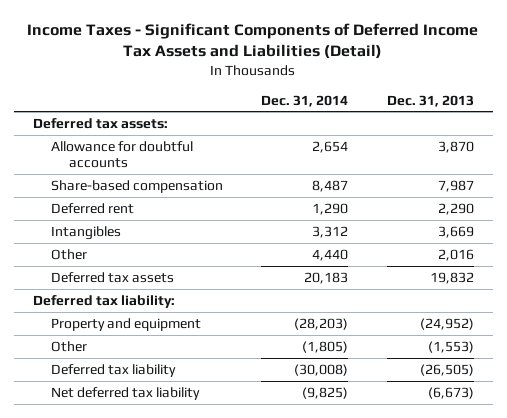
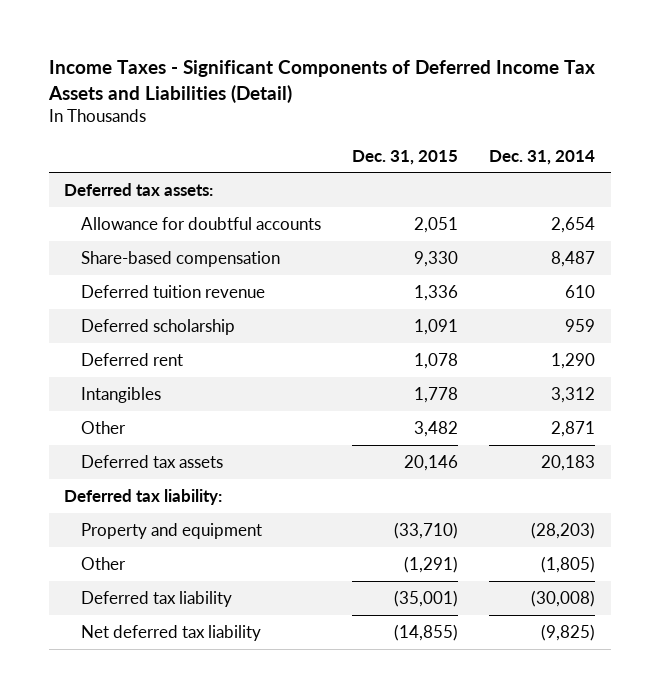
- | Dec. 31, 2014 | Dec. 31, 2013
+ | Dec. 31, 2015 | Dec. 31, 2014
+ Deferred tuition revenue | 1,336 | 610
+ Deferred scholarship | 1,091 | 959
- Other | 4,440 | 2,016
+ Other | 3,482 | 2,871

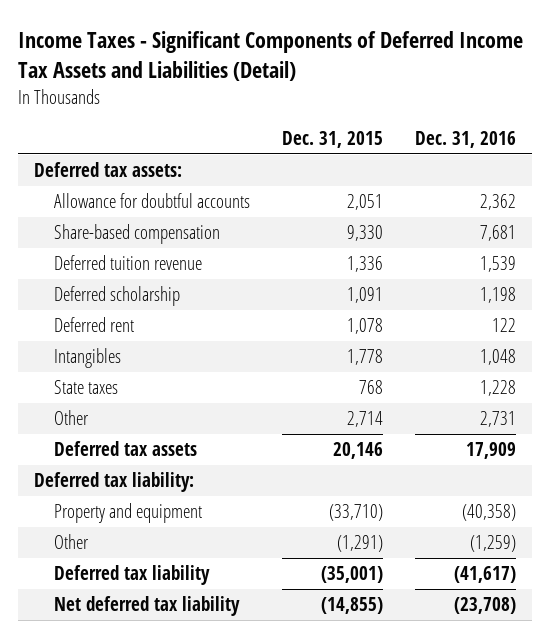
- | Dec. 31, 2015 | Dec. 31, 2014
+ | Dec. 31, 2015 | Dec. 31, 2016
- Other | 3,482 | 2,871
+ State taxes | 768 | 1,228
+ Other | 2,714 | 2,731

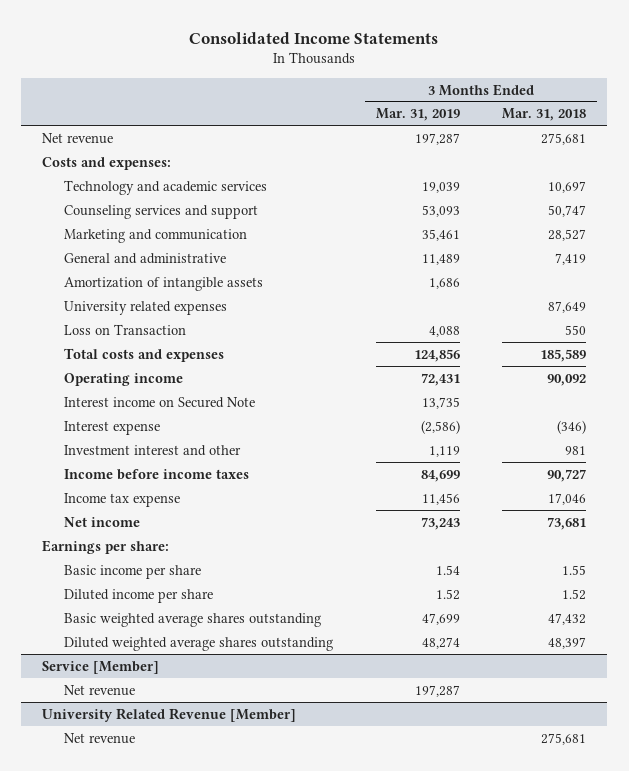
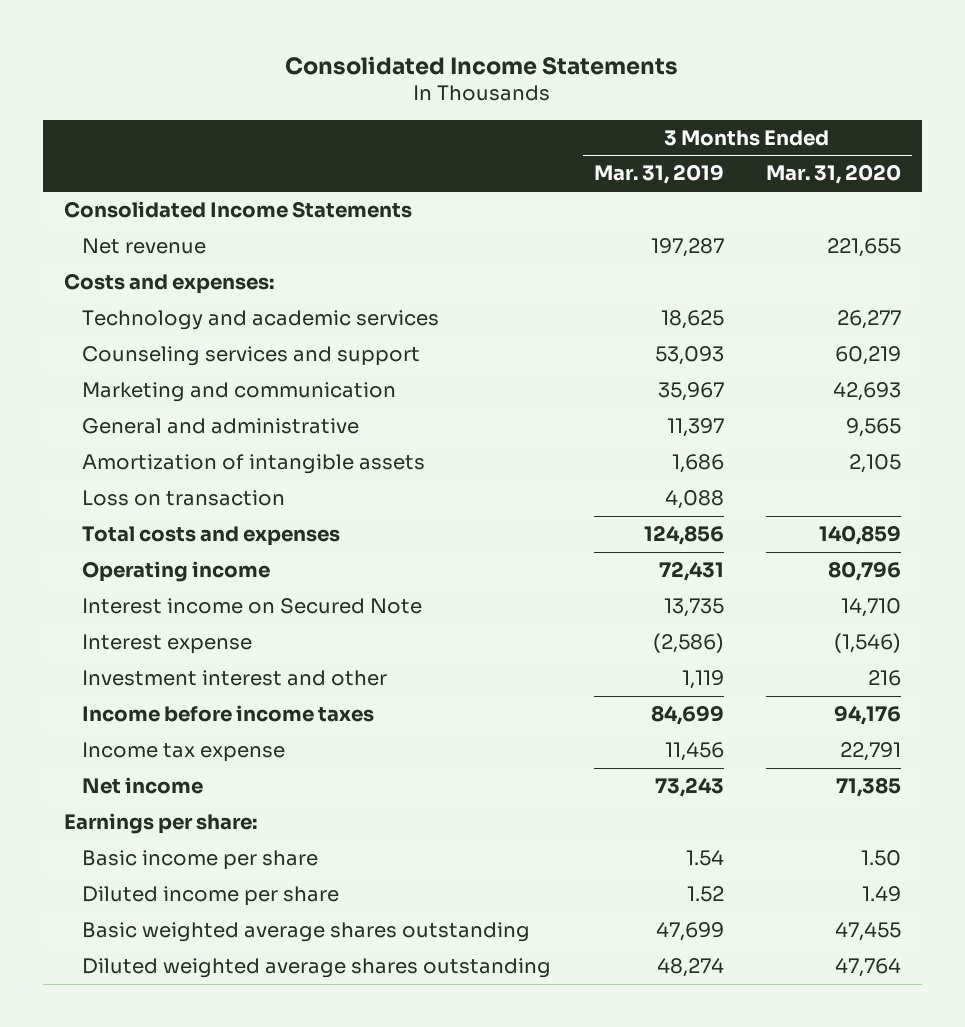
- | 3 Months Ended Mar. 31, 2019 | 3 Months Ended Mar. 31, 2018
+ | 3 Months Ended Mar. 31, 2019 | 3 Months Ended Mar. 31, 2020
+ Consolidated Income Statements
- Technology and academic services | 19,039 | 10,697
+ Technology and academic services | 18,625 | 26,277
- Marketing and communication | 35,461 | 28,527
- General and administrative | 11,489 | 7,419
+ Marketing and communication | 35,967 | 42,693
+ General and administrative | 11,397 | 9,565
- University related expenses | | 87,649
- Loss on Transaction | 4,088 | 550
+ Loss on transaction | 4,088 |
- Service [Member]
- Net revenue | 197,287 |
- University Related Revenue [Member]
- Net revenue | | 275,681

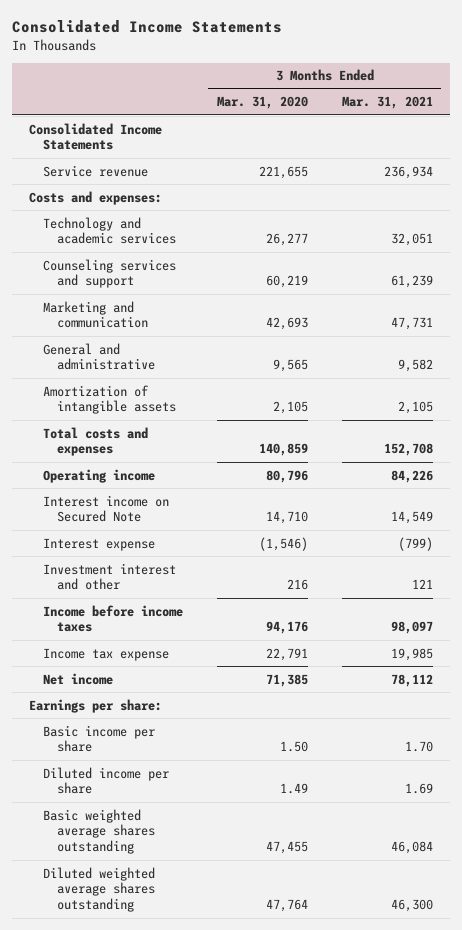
- | 3 Months Ended Mar. 31, 2019 | 3 Months Ended Mar. 31, 2020
+ | 3 Months Ended Mar. 31, 2020 | 3 Months Ended Mar. 31, 2021
- Net revenue | 197,287 | 221,655
+ Service revenue | 221,655 | 236,934
- Loss on transaction | 4,088 |

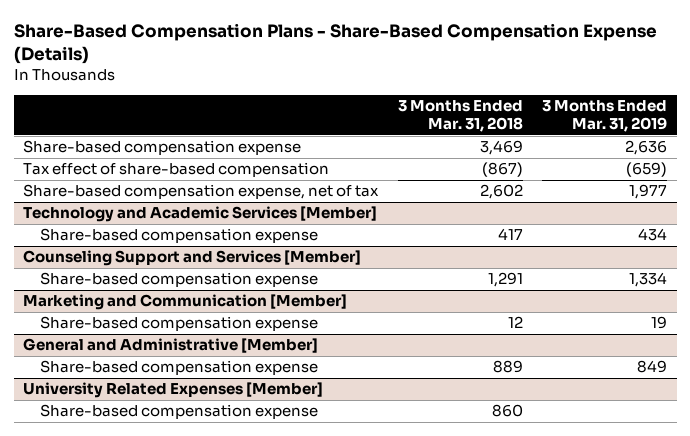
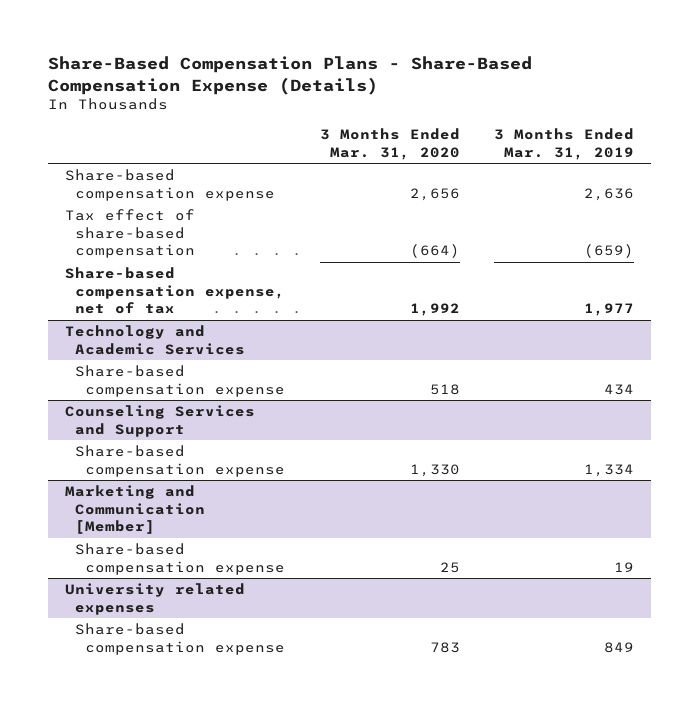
- | 3 Months Ended Mar. 31, 2018 | 3 Months Ended Mar. 31, 2019
+ | 3 Months Ended Mar. 31, 2020 | 3 Months Ended Mar. 31, 2019
- Technology and Academic Services [Member]
+ Technology and Academic Services
- Counseling Support and Services [Member]
+ Counseling Services and Support
- General and Administrative [Member]
+ University related expenses
- University Related Expenses [Member]
- Share-based compensation expense | 860 |

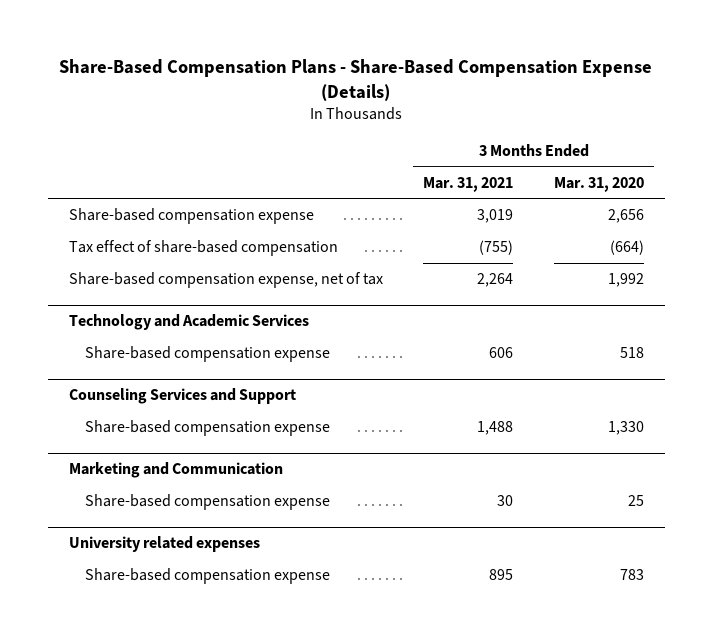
- | 3 Months Ended Mar. 31, 2020 | 3 Months Ended Mar. 31, 2019
+ | 3 Months Ended Mar. 31, 2021 | 3 Months Ended Mar. 31, 2020
- Marketing and Communication [Member]
+ Marketing and Communication

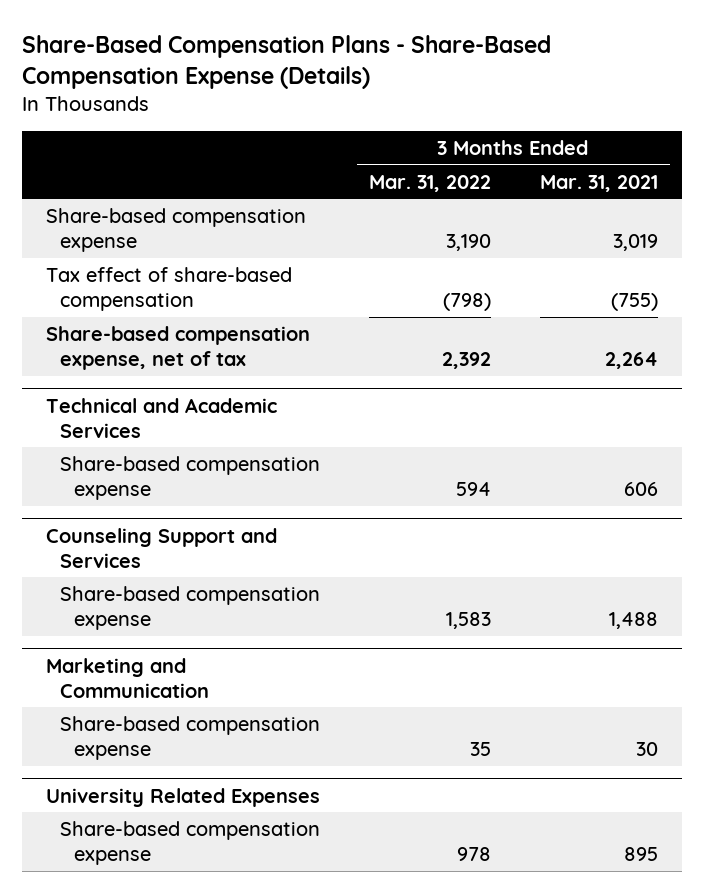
- | 3 Months Ended Mar. 31, 2021 | 3 Months Ended Mar. 31, 2020
+ | 3 Months Ended Mar. 31, 2022 | 3 Months Ended Mar. 31, 2021
- Technology and Academic Services
+ Technical and Academic Services
- Counseling Services and Support
+ Counseling Support and Services
- University related expenses
+ University Related Expenses

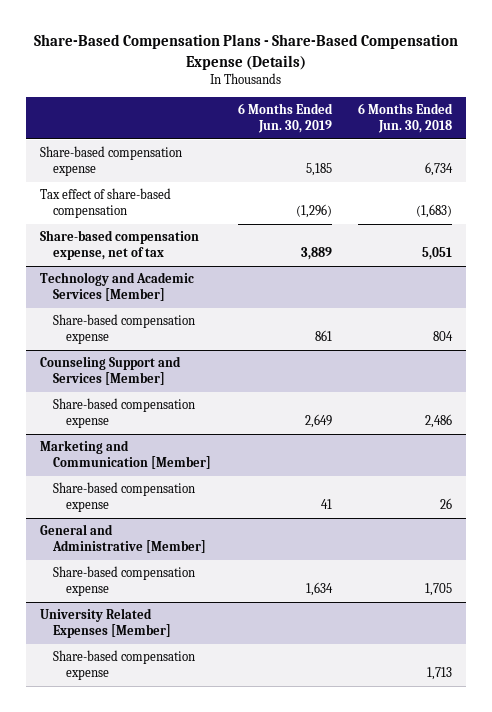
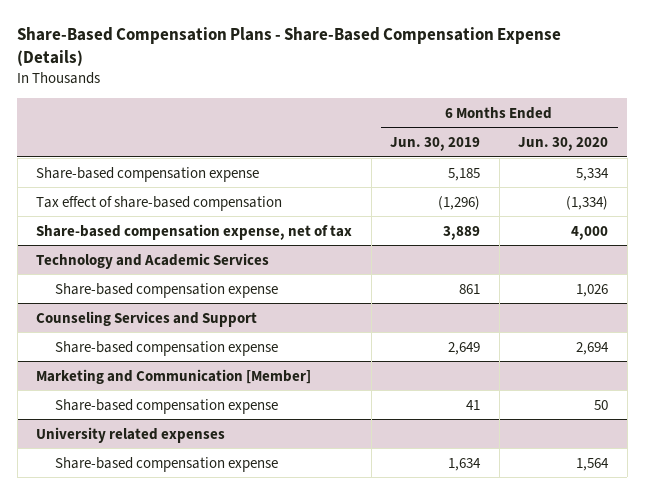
- | 6 Months Ended Jun. 30, 2019 | 6 Months Ended Jun. 30, 2018
+ | 6 Months Ended Jun. 30, 2019 | 6 Months Ended Jun. 30, 2020
- Technology and Academic Services [Member]
+ Technology and Academic Services
- Counseling Support and Services [Member]
+ Counseling Services and Support
- General and Administrative [Member]
+ University related expenses
- University Related Expenses [Member]
- Share-based compensation expense | | 1,713

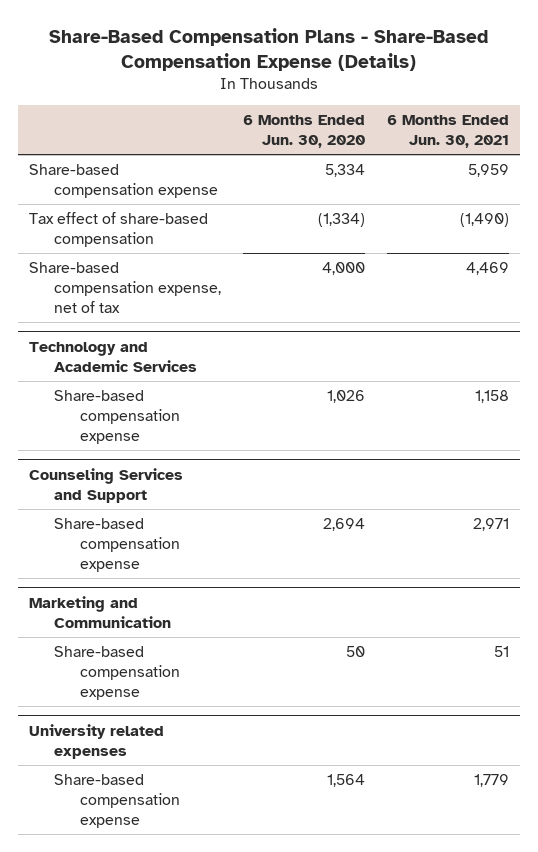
- | 6 Months Ended Jun. 30, 2019 | 6 Months Ended Jun. 30, 2020
+ | 6 Months Ended Jun. 30, 2020 | 6 Months Ended Jun. 30, 2021
- Marketing and Communication [Member]
+ Marketing and Communication

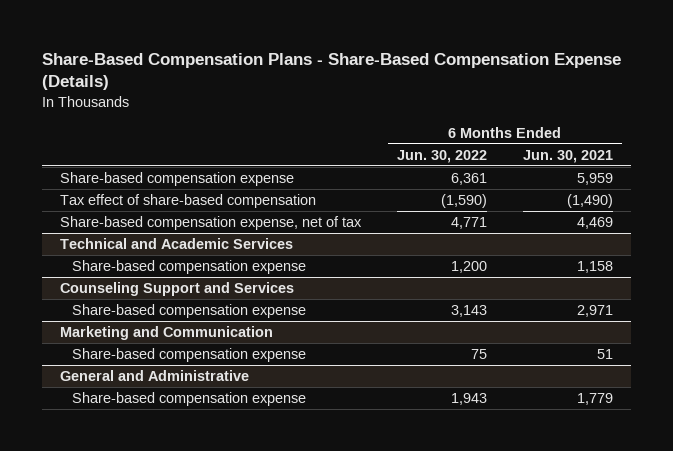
- | 6 Months Ended Jun. 30, 2020 | 6 Months Ended Jun. 30, 2021
+ | 6 Months Ended Jun. 30, 2022 | 6 Months Ended Jun. 30, 2021
- Technology and Academic Services
+ Technical and Academic Services
- Counseling Services and Support
+ Counseling Support and Services
- University related expenses
+ General and Administrative

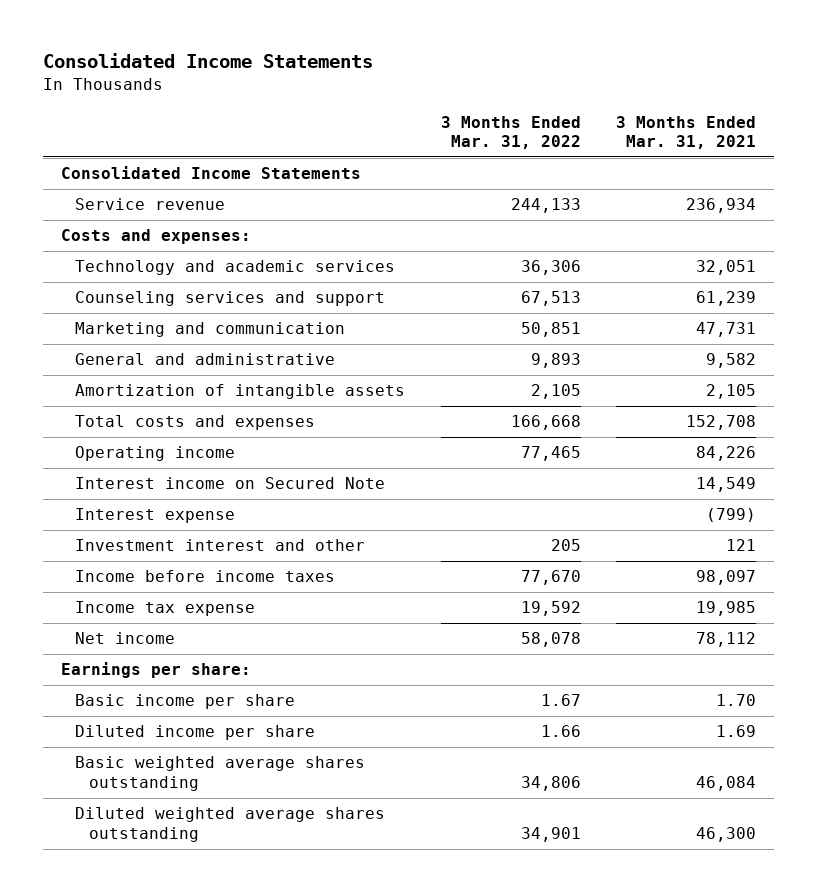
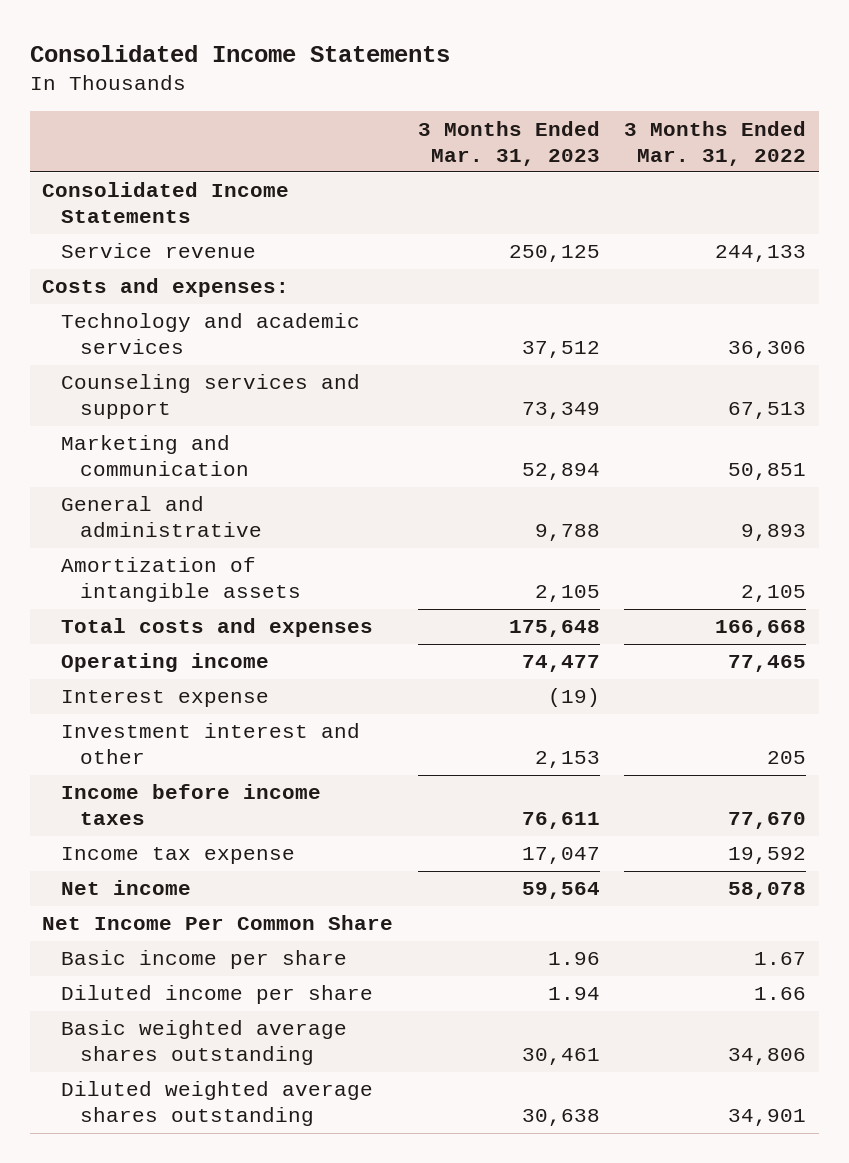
- | 3 Months Ended Mar. 31, 2022 | 3 Months Ended Mar. 31, 2021
+ | 3 Months Ended Mar. 31, 2023 | 3 Months Ended Mar. 31, 2022
- Interest income on Secured Note | | 14,549
- Earnings per share:
+ Net Income Per Common Share

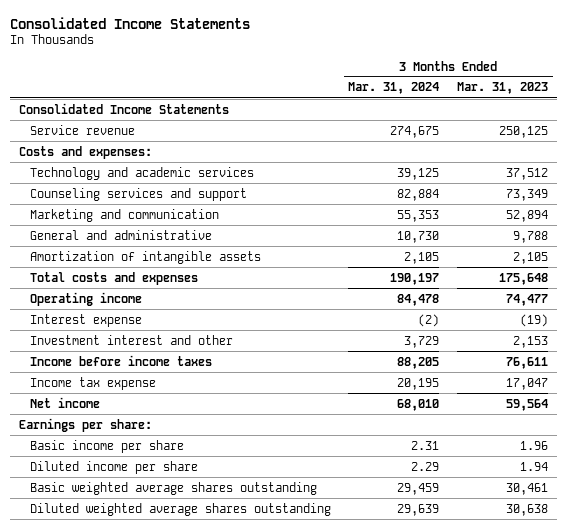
- | 3 Months Ended Mar. 31, 2023 | 3 Months Ended Mar. 31, 2022
+ | 3 Months Ended Mar. 31, 2024 | 3 Months Ended Mar. 31, 2023
- Net Income Per Common Share
+ Earnings per share:

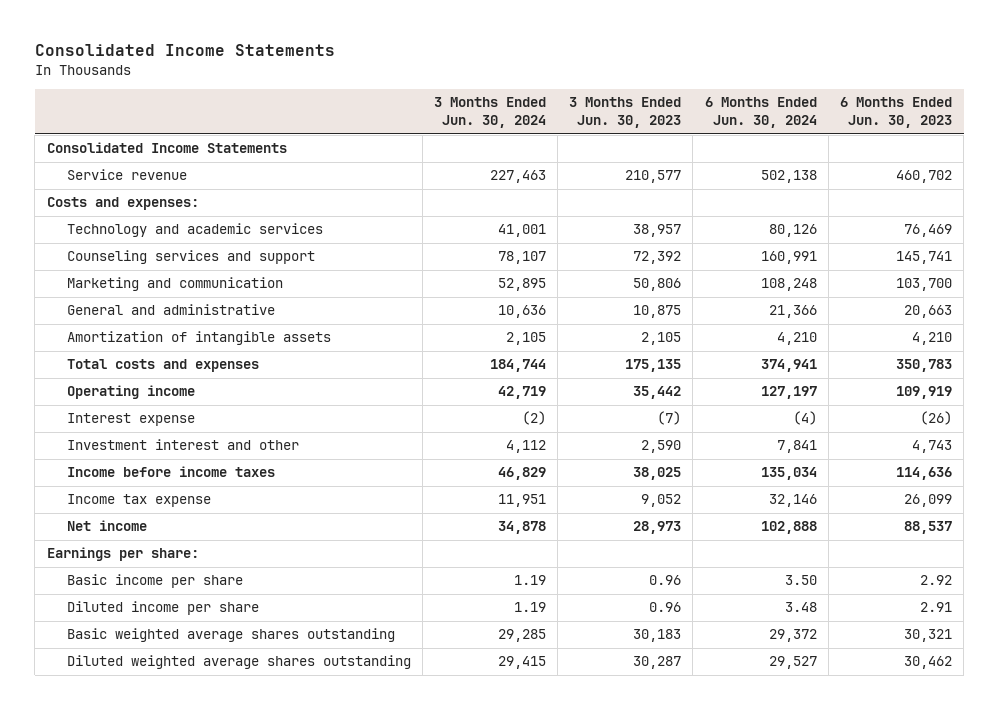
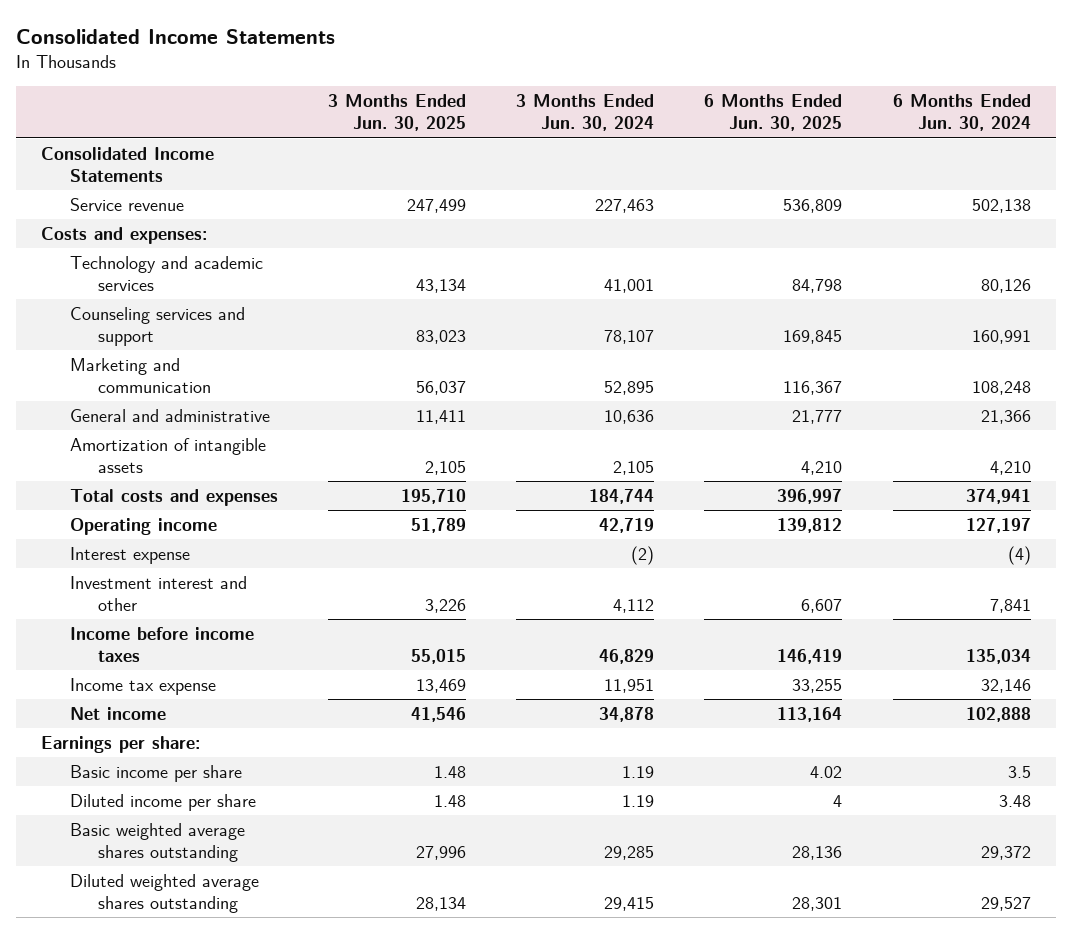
- | 3 Months Ended Jun. 30, 2024 | 3 Months Ended Jun. 30, 2023 | 6 Months Ended Jun. 30, 2024 | 6 Months Ended Jun. 30, 2023
+ | 3 Months Ended Jun. 30, 2025 | 3 Months Ended Jun. 30, 2024 | 6 Months Ended Jun. 30, 2025 | 6 Months Ended Jun. 30, 2024
- Basic income per share | 1.19 | 0.96 | 3.50 | 2.92
+ Basic income per share | 1.48 | 1.19 | 4.02 | 3.5

